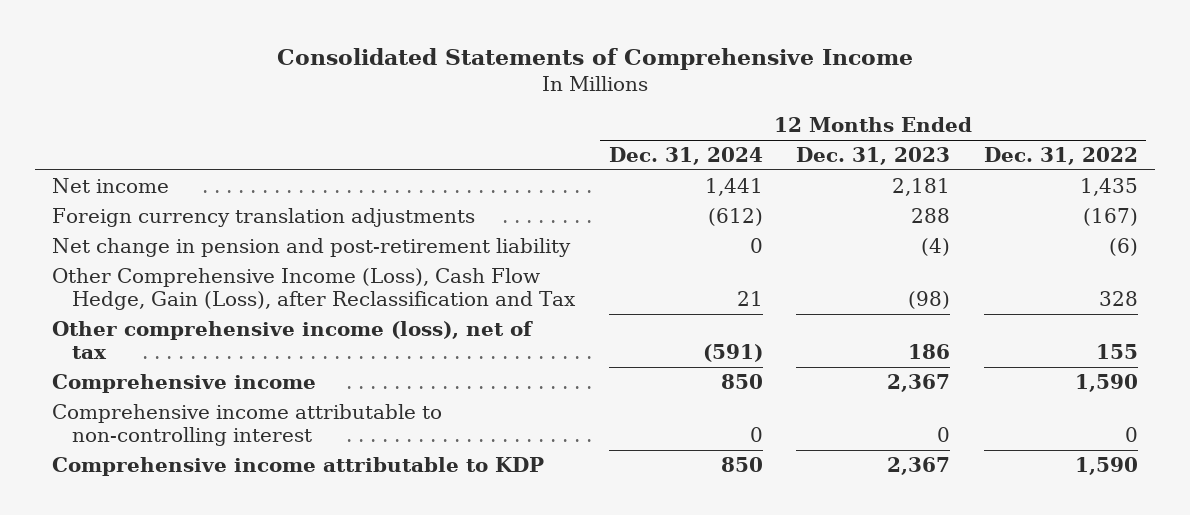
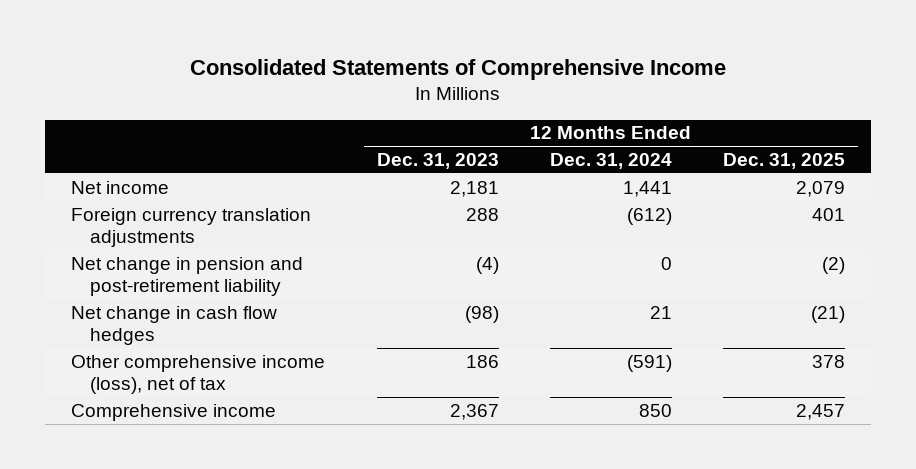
- | 12 Months Ended Dec. 31, 2024 | 12 Months Ended Dec. 31, 2023 | 12 Months Ended Dec. 31, 2022
+ | 12 Months Ended Dec. 31, 2023 | 12 Months Ended Dec. 31, 2024 | 12 Months Ended Dec. 31, 2025
- Other Comprehensive Income (Loss), Cash Flow Hedge, Gain (Loss), after Reclassification and Tax | 21 | (98) | 328
+ Net change in cash flow hedges | (98) | 21 | (21)
- Comprehensive income attributable to non-controlling interest | 0 | 0 | 0
- Comprehensive income attributable to KDP | 850 | 2,367 | 1,590

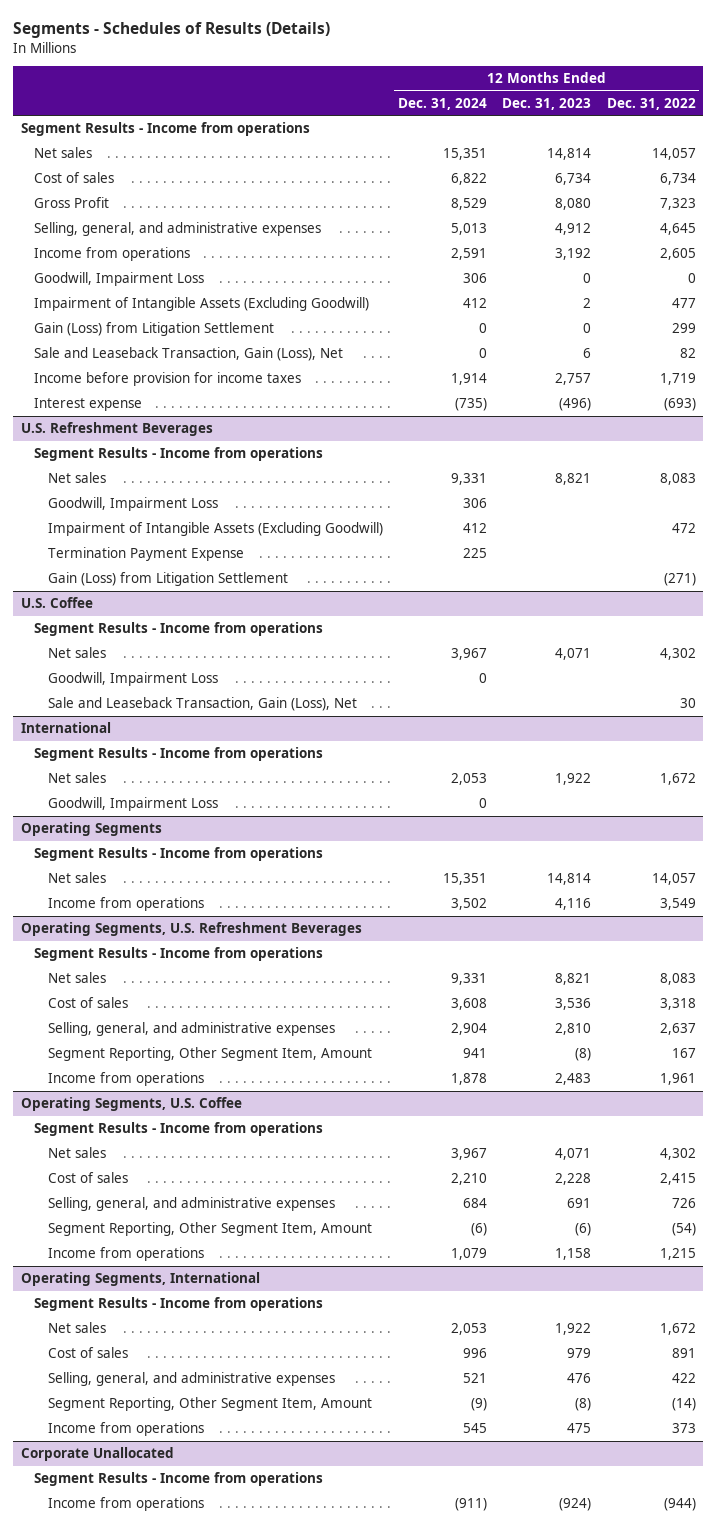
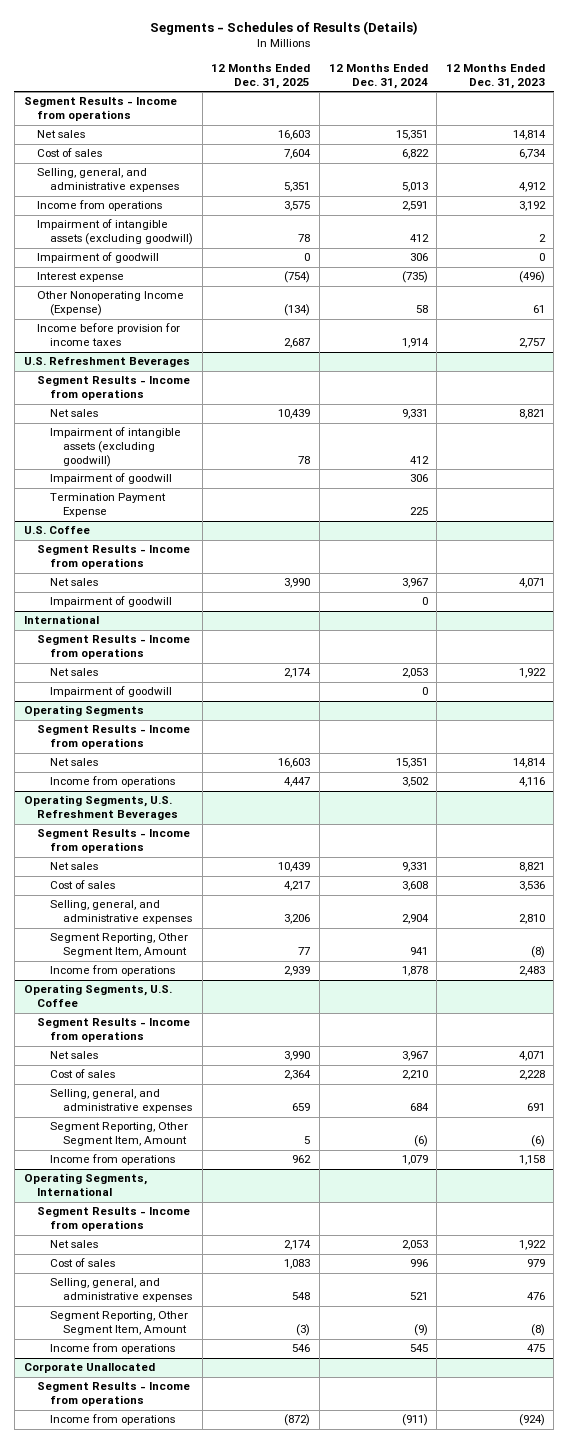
- | 12 Months Ended Dec. 31, 2024 | 12 Months Ended Dec. 31, 2023 | 12 Months Ended Dec. 31, 2022
+ | 12 Months Ended Dec. 31, 2025 | 12 Months Ended Dec. 31, 2024 | 12 Months Ended Dec. 31, 2023
- Gross Profit | 8,529 | 8,080 | 7,323
- Goodwill, Impairment Loss | 306 | 0 | 0
- Impairment of Intangible Assets (Excluding Goodwill) | 412 | 2 | 477
- Gain (Loss) from Litigation Settlement | 0 | 0 | 299
- Sale and Leaseback Transaction, Gain (Loss), Net | 0 | 6 | 82
+ Impairment of intangible assets (excluding goodwill) | 78 | 412 | 2
+ Impairment of goodwill | 0 | 306 | 0
+ Other Nonoperating Income (Expense) | (134) | 58 | 61
moved down: Income before provision for income taxes | 2,687 | 1,914 | 2,757
@ U.S. Refreshment Beverages
- Goodwill, Impairment Loss | 306 | |
- Impairment of Intangible Assets (Excluding Goodwill) | 412 | | 472
+ Impairment of intangible assets (excluding goodwill) | 78 | 412 |
+ Impairment of goodwill | | 306 |
- Gain (Loss) from Litigation Settlement | | | (271)
@ U.S. Coffee
- Goodwill, Impairment Loss | 0 | |
- Sale and Leaseback Transaction, Gain (Loss), Net | | | 30
+ Impairment of goodwill | | 0 |
@ International
- Goodwill, Impairment Loss | 0 | |
+ Impairment of goodwill | | 0 |

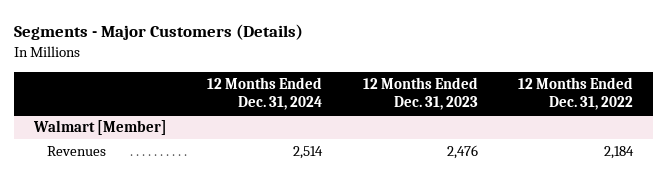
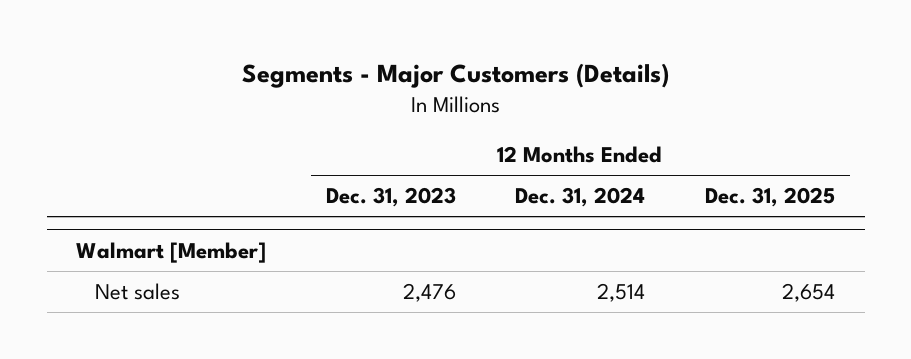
- | 12 Months Ended Dec. 31, 2024 | 12 Months Ended Dec. 31, 2023 | 12 Months Ended Dec. 31, 2022
+ | 12 Months Ended Dec. 31, 2023 | 12 Months Ended Dec. 31, 2024 | 12 Months Ended Dec. 31, 2025
@ Walmart [Member]
- Revenues | 2,514 | 2,476 | 2,184
+ Net sales | 2,476 | 2,514 | 2,654

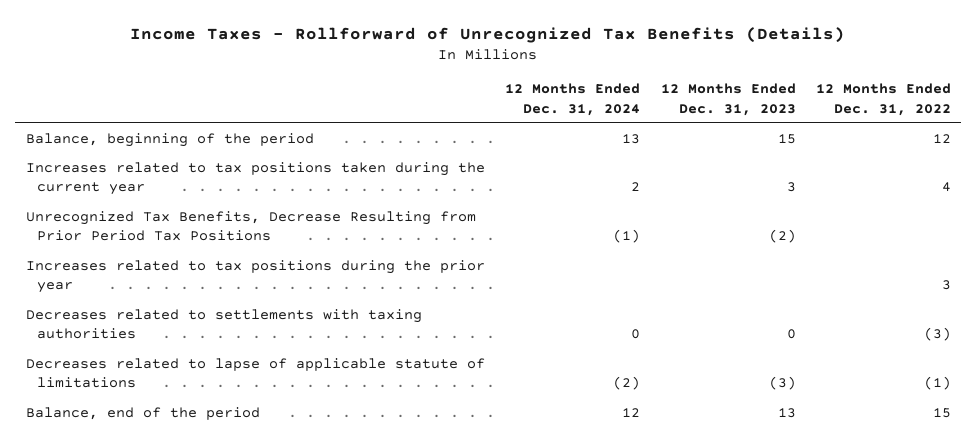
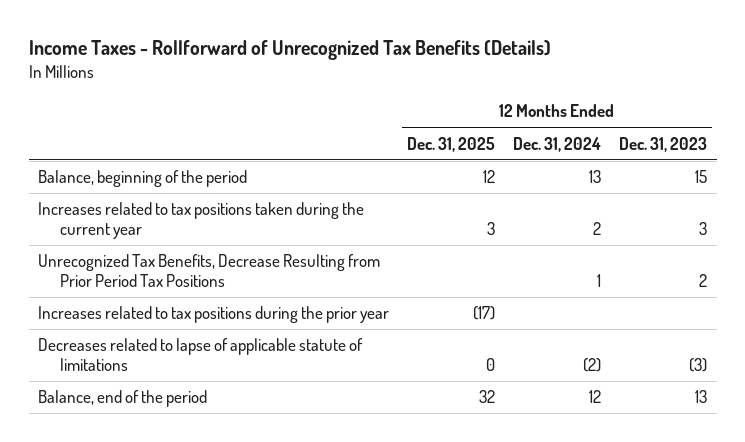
- | 12 Months Ended Dec. 31, 2024 | 12 Months Ended Dec. 31, 2023 | 12 Months Ended Dec. 31, 2022
+ | 12 Months Ended Dec. 31, 2025 | 12 Months Ended Dec. 31, 2024 | 12 Months Ended Dec. 31, 2023
- Unrecognized Tax Benefits, Decrease Resulting from Prior Period Tax Positions | (1) | (2) |
+ Unrecognized Tax Benefits, Decrease Resulting from Prior Period Tax Positions | | 1 | 2
- Decreases related to settlements with taxing authorities | 0 | 0 | (3)

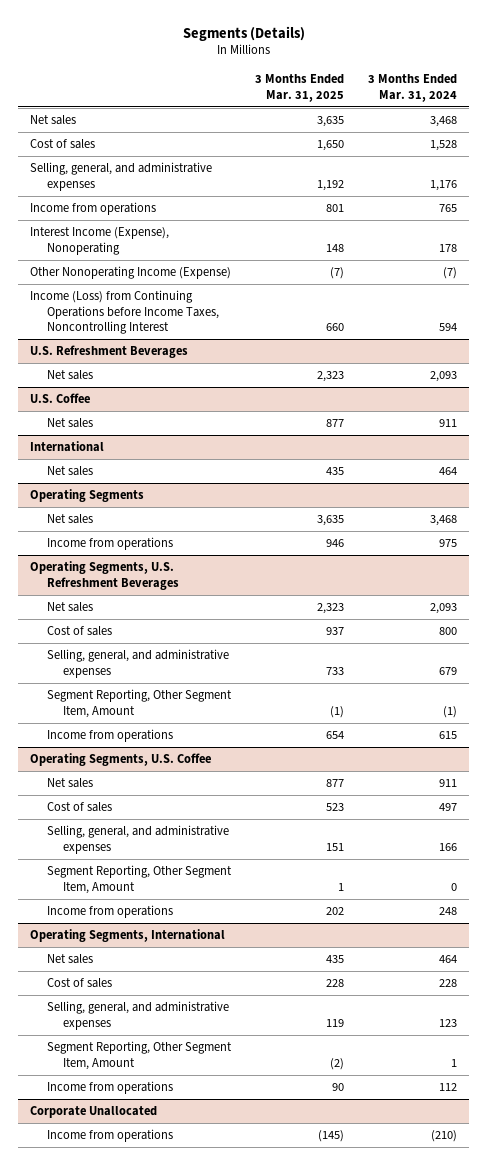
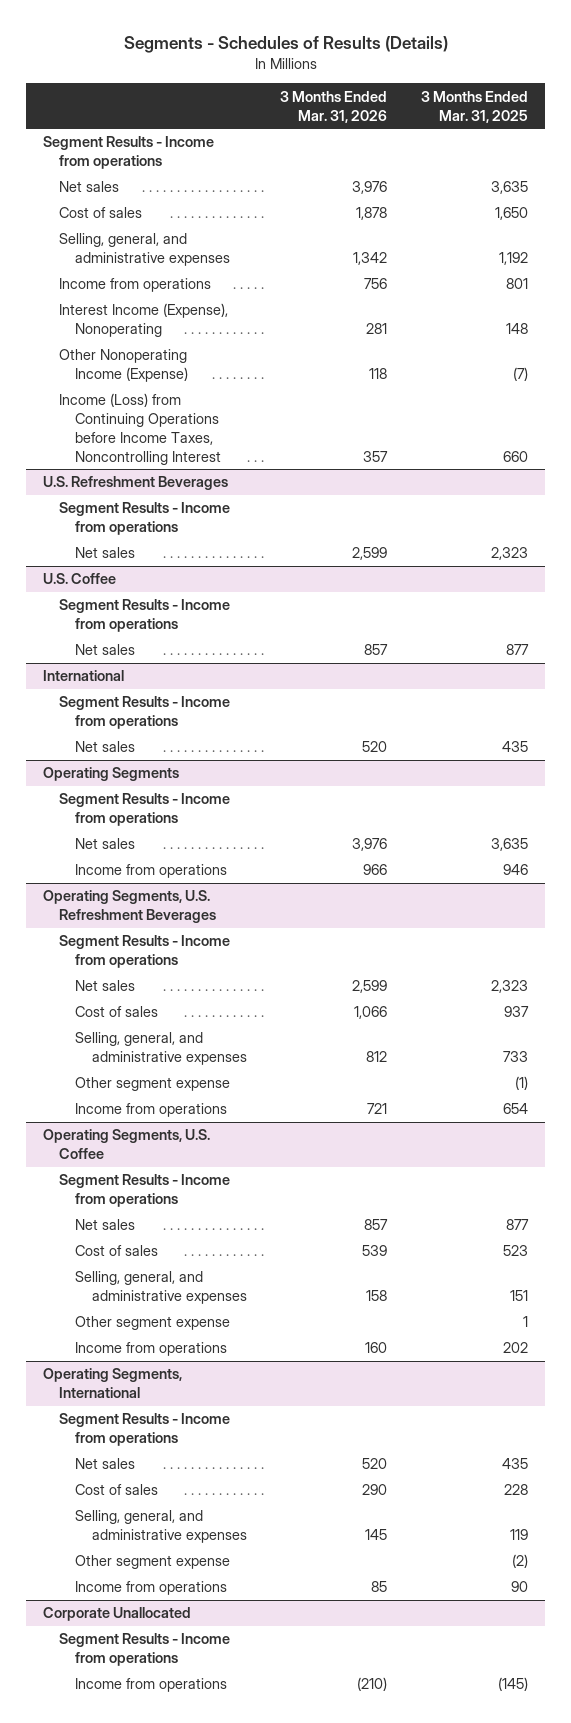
- Segments (Details)
+ Segments - Schedules of Results (Details)
- | 3 Months Ended Mar. 31, 2025 | 3 Months Ended Mar. 31, 2024
+ | 3 Months Ended Mar. 31, 2026 | 3 Months Ended Mar. 31, 2025
+ Segment Results - Income from operations
@ U.S. Refreshment Beverages
+ Segment Results - Income from operations
@ U.S. Coffee
+ Segment Results - Income from operations
@ International
+ Segment Results - Income from operations
@ Operating Segments
+ Segment Results - Income from operations
@ Operating Segments, U.S. Refreshment Beverages
+ Segment Results - Income from operations
- Segment Reporting, Other Segment Item, Amount | (1) | (1)
+ Other segment expense | | (1)
@ Operating Segments, U.S. Coffee
+ Segment Results - Income from operations
- Segment Reporting, Other Segment Item, Amount | 1 | 0
+ Other segment expense | | 1
@ Operating Segments, International
+ Segment Results - Income from operations
- Segment Reporting, Other Segment Item, Amount | (2) | 1
+ Other segment expense | | (2)
@ Corporate Unallocated
+ Segment Results - Income from operations

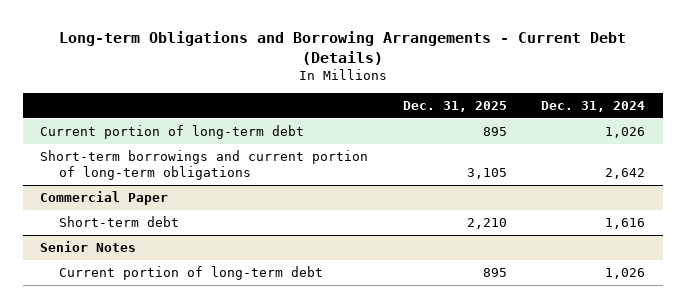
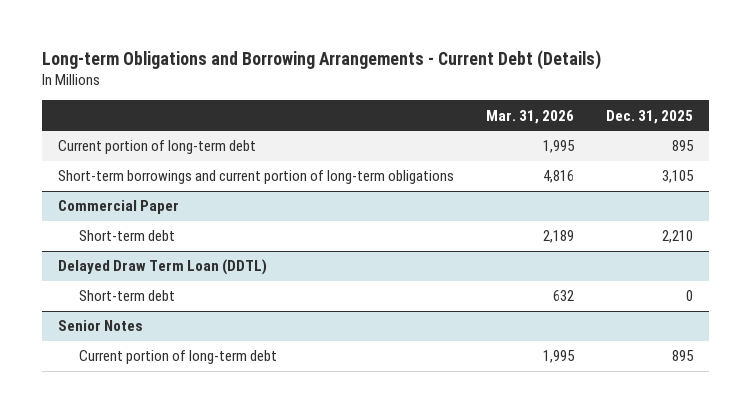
- | Dec. 31, 2025 | Dec. 31, 2024
+ | Mar. 31, 2026 | Dec. 31, 2025
+ Delayed Draw Term Loan (DDTL)
+ Short-term debt | 632 | 0

